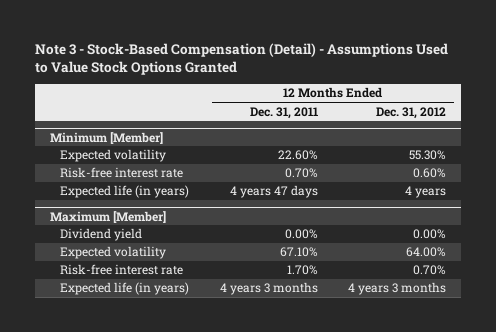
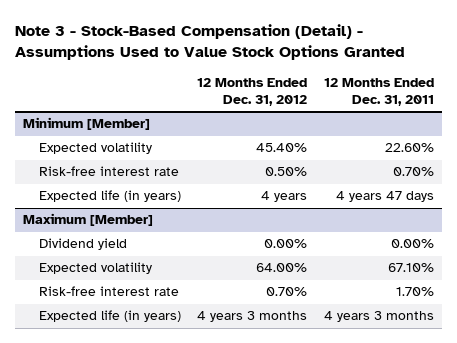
- | 12 Months Ended Dec. 31, 2011 | 12 Months Ended Dec. 31, 2012
+ | 12 Months Ended Dec. 31, 2012 | 12 Months Ended Dec. 31, 2011
@ Minimum [Member]
- Expected volatility | 22.60% | 55.30%
- Risk-free interest rate | 0.70% | 0.60%
+ Expected volatility | 45.40% | 22.60%
+ Risk-free interest rate | 0.50% | 0.70%

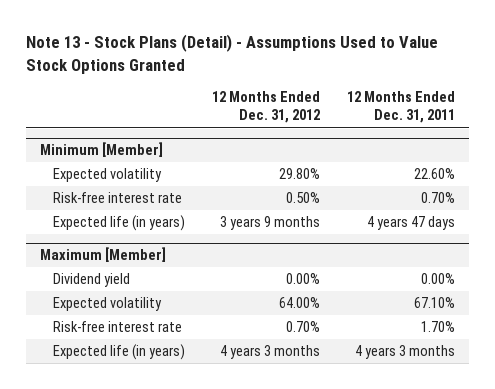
- Note 3 - Stock-Based Compensation (Detail) - Assumptions Used to Value Stock Options Granted
+ Note 13 - Stock Plans (Detail) - Assumptions Used to Value Stock Options Granted
@ Minimum [Member]
- Expected volatility | 45.40% | 22.60%
+ Expected volatility | 29.80% | 22.60%
- Expected life (in years) | 4 years | 4 years 47 days
+ Expected life (in years) | 3 years 9 months | 4 years 47 days

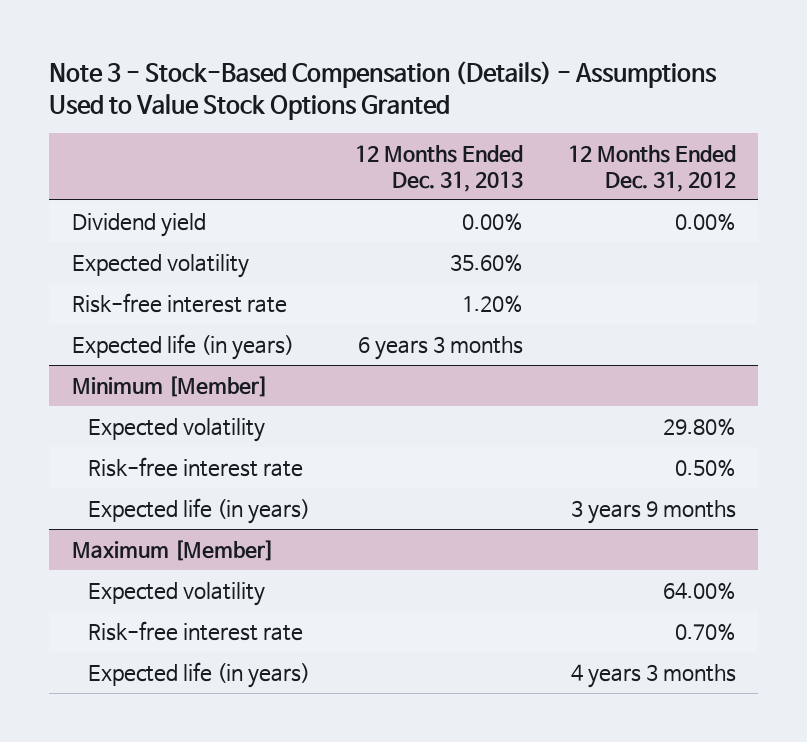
- Note 13 - Stock Plans (Detail) - Assumptions Used to Value Stock Options Granted
+ Note 3 - Stock-Based Compensation (Details) - Assumptions Used to Value Stock Options Granted
- | 12 Months Ended Dec. 31, 2012 | 12 Months Ended Dec. 31, 2011
+ | 12 Months Ended Dec. 31, 2013 | 12 Months Ended Dec. 31, 2012
+ Dividend yield | 0.00% | 0.00%
+ Expected volatility | 35.60% |
+ Risk-free interest rate | 1.20% |
+ Expected life (in years) | 6 years 3 months |
@ Maximum [Member]
- Dividend yield | 0.00% | 0.00%

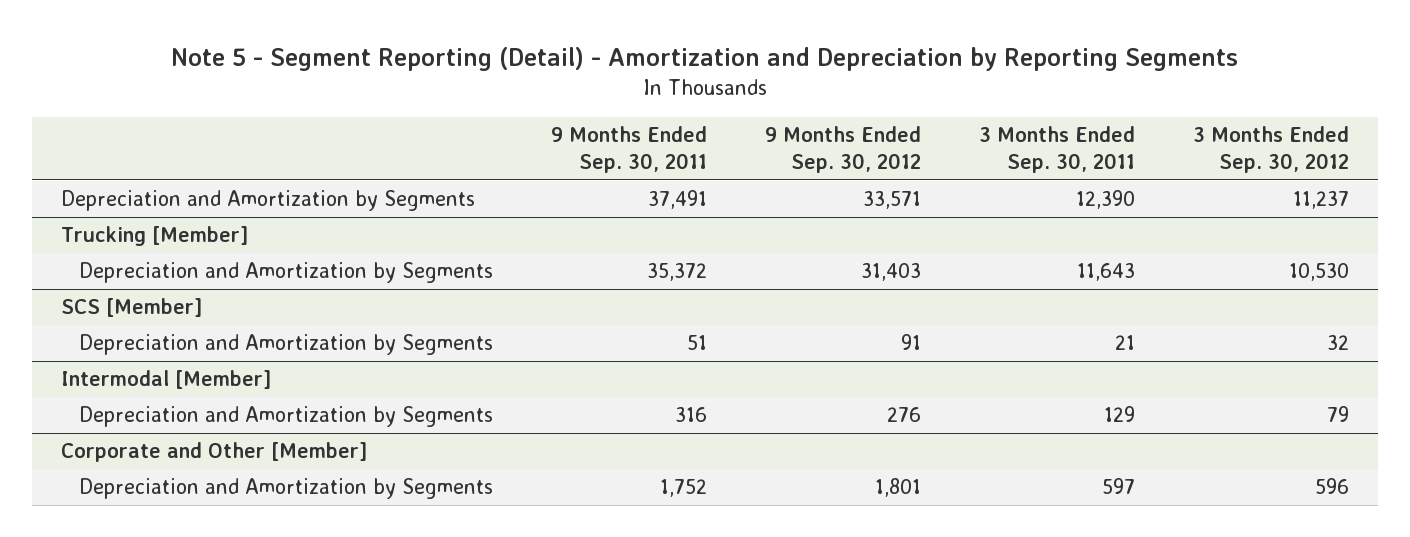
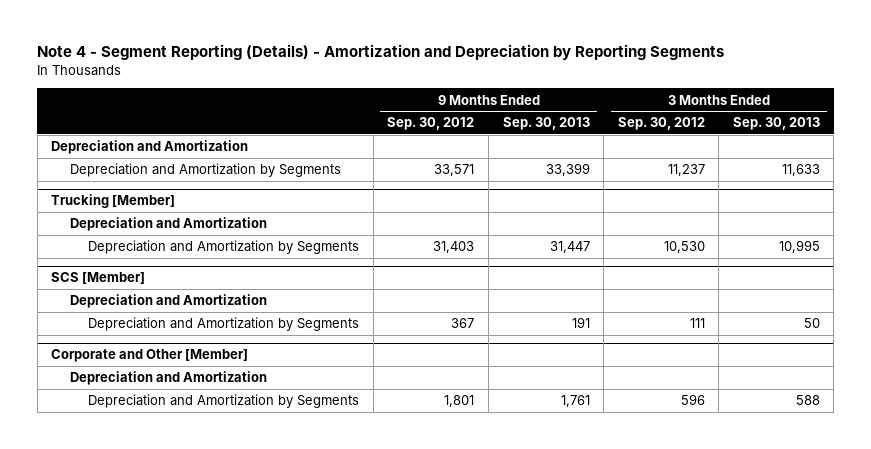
- Note 5 - Segment Reporting (Detail) - Amortization and Depreciation by Reporting Segments
+ Note 4 - Segment Reporting (Details) - Amortization and Depreciation by Reporting Segments
- | 9 Months Ended Sep. 30, 2011 | 9 Months Ended Sep. 30, 2012 | 3 Months Ended Sep. 30, 2011 | 3 Months Ended Sep. 30, 2012
+ | 9 Months Ended Sep. 30, 2012 | 9 Months Ended Sep. 30, 2013 | 3 Months Ended Sep. 30, 2012 | 3 Months Ended Sep. 30, 2013
+ Depreciation and Amortization
@ Trucking [Member]
+ Depreciation and Amortization
@ SCS [Member]
- Depreciation and Amortization by Segments | 51 | 91 | 21 | 32
- Intermodal [Member]
- Depreciation and Amortization by Segments | 316 | 276 | 129 | 79
@ SCS [Member]
+ Depreciation and Amortization
+ Depreciation and Amortization by Segments | 367 | 191 | 111 | 50
@ Corporate and Other [Member]
+ Depreciation and Amortization

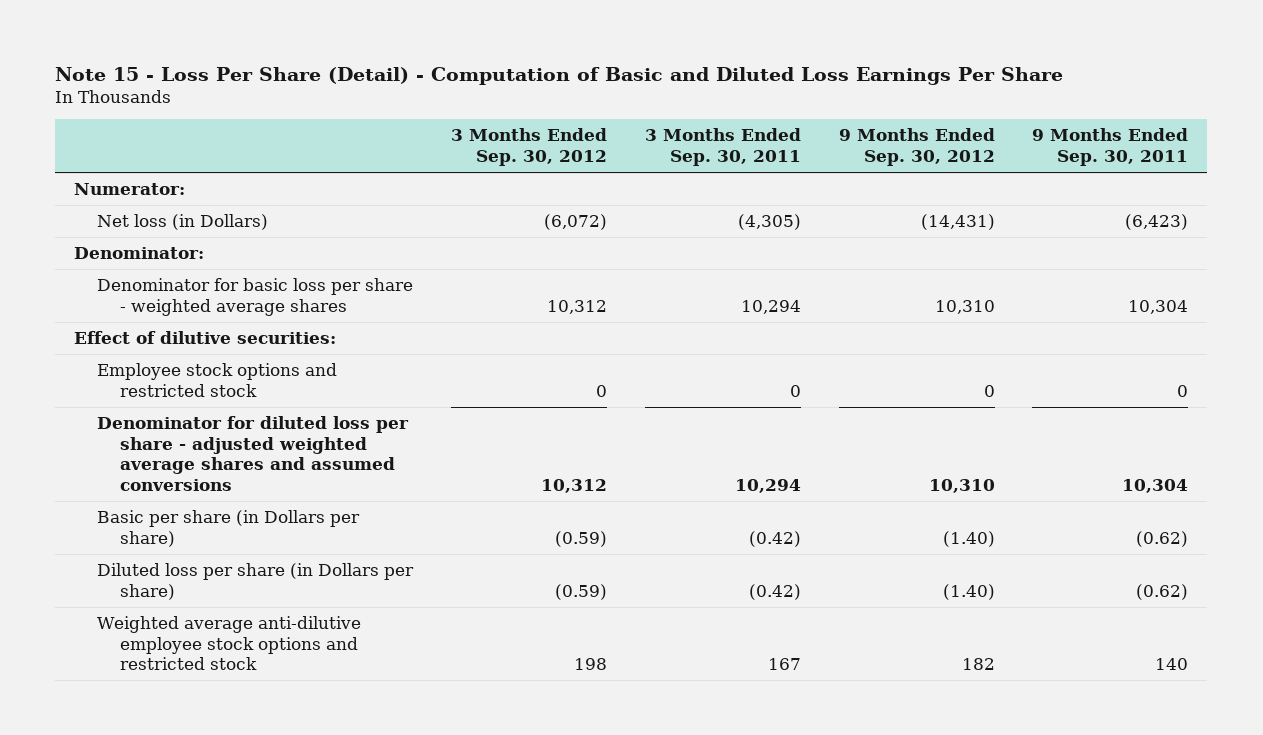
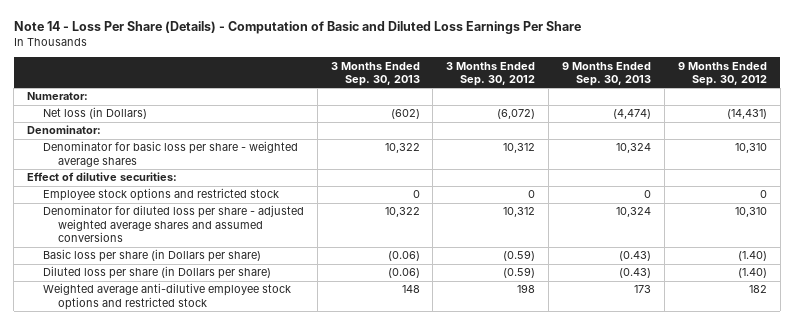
- Note 15 - Loss Per Share (Detail) - Computation of Basic and Diluted Loss Earnings Per Share
+ Note 14 - Loss Per Share (Details) - Computation of Basic and Diluted Loss Earnings Per Share
- | 3 Months Ended Sep. 30, 2012 | 3 Months Ended Sep. 30, 2011 | 9 Months Ended Sep. 30, 2012 | 9 Months Ended Sep. 30, 2011
+ | 3 Months Ended Sep. 30, 2013 | 3 Months Ended Sep. 30, 2012 | 9 Months Ended Sep. 30, 2013 | 9 Months Ended Sep. 30, 2012
- Basic per share (in Dollars per share) | (0.59) | (0.42) | (1.40) | (0.62)
+ Basic loss per share (in Dollars per share) | (0.06) | (0.59) | (0.43) | (1.40)

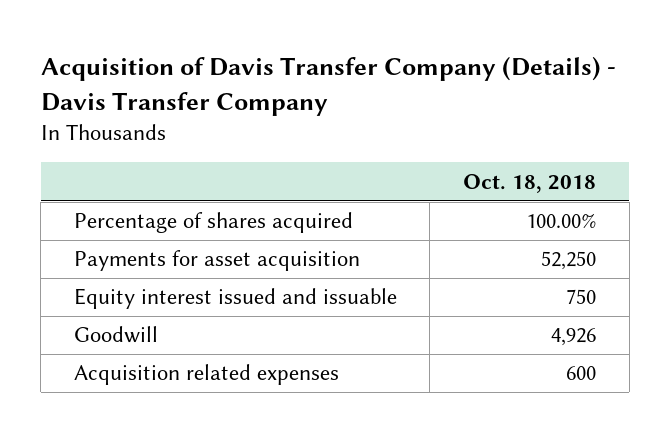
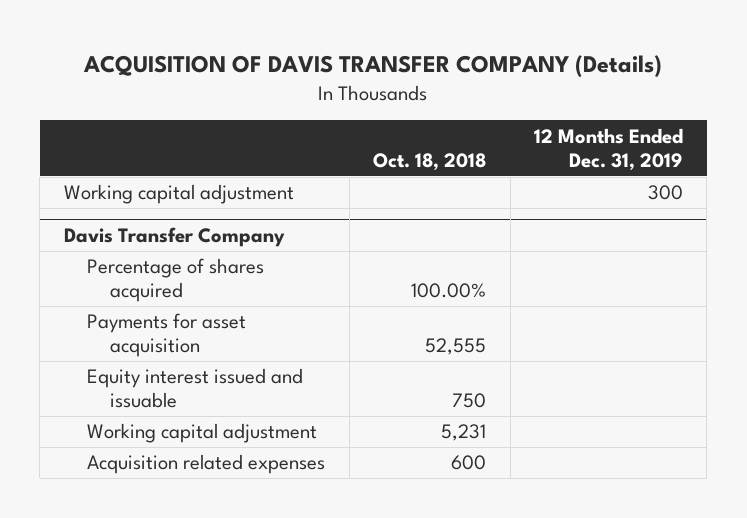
- Acquisition of Davis Transfer Company (Details) - Davis Transfer Company
+ ACQUISITION OF DAVIS TRANSFER COMPANY (Details)
- | Oct. 18, 2018
+ | Oct. 18, 2018 | 12 Months Ended Dec. 31, 2019
+ Working capital adjustment | | 300
+ Davis Transfer Company
- Payments for asset acquisition | 52,250
+ Payments for asset acquisition | 52,555 |
- Goodwill | 4,926
+ Working capital adjustment | 5,231 |

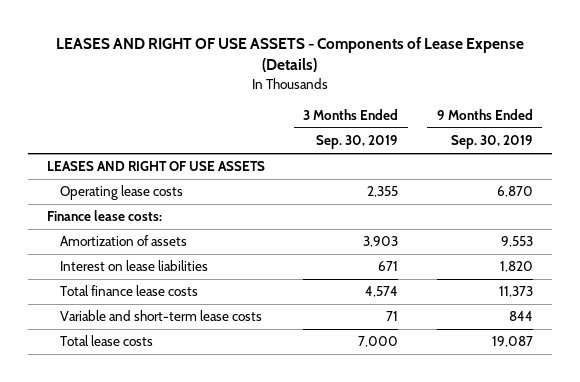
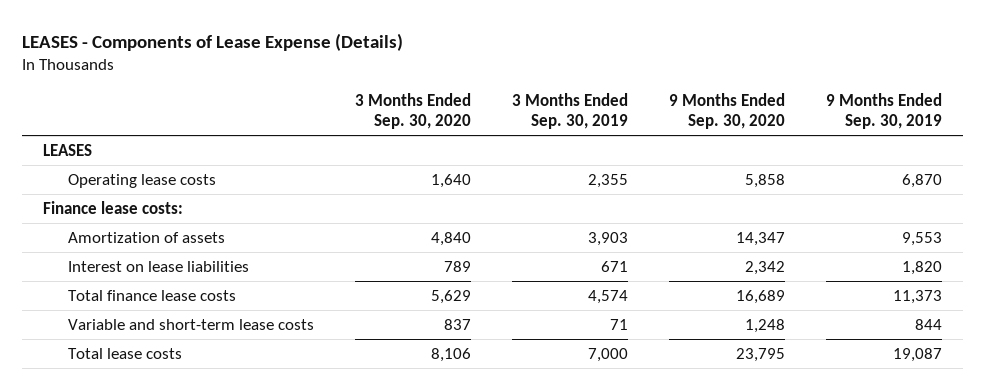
- LEASES AND RIGHT OF USE ASSETS - Components of Lease Expense (Details)
+ LEASES - Components of Lease Expense (Details)
- | 3 Months Ended Sep. 30, 2019 | 9 Months Ended Sep. 30, 2019
+ | 3 Months Ended Sep. 30, 2020 | 3 Months Ended Sep. 30, 2019 | 9 Months Ended Sep. 30, 2020 | 9 Months Ended Sep. 30, 2019
- LEASES AND RIGHT OF USE ASSETS
+ LEASES

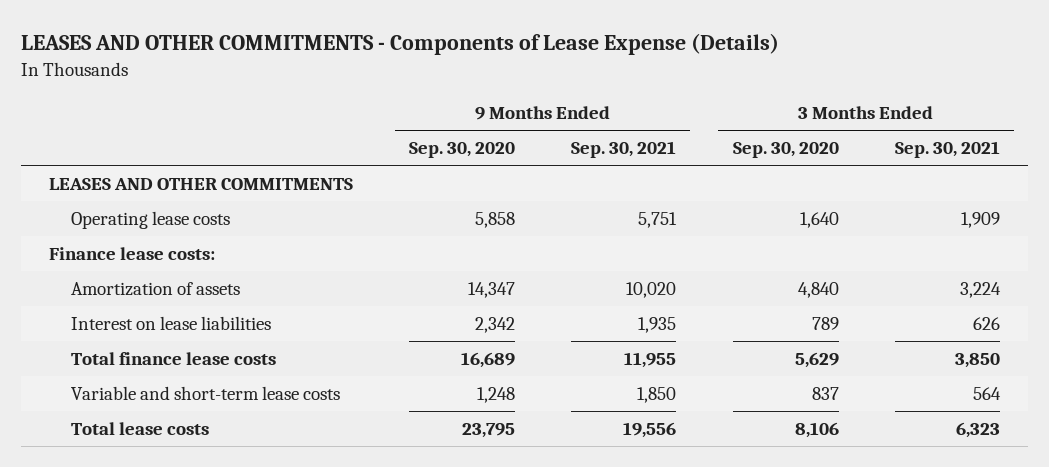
- LEASES - Components of Lease Expense (Details)
+ LEASES AND OTHER COMMITMENTS - Components of Lease Expense (Details)
- | 3 Months Ended Sep. 30, 2020 | 3 Months Ended Sep. 30, 2019 | 9 Months Ended Sep. 30, 2020 | 9 Months Ended Sep. 30, 2019
+ | 9 Months Ended Sep. 30, 2020 | 9 Months Ended Sep. 30, 2021 | 3 Months Ended Sep. 30, 2020 | 3 Months Ended Sep. 30, 2021
- LEASES
+ LEASES AND OTHER COMMITMENTS

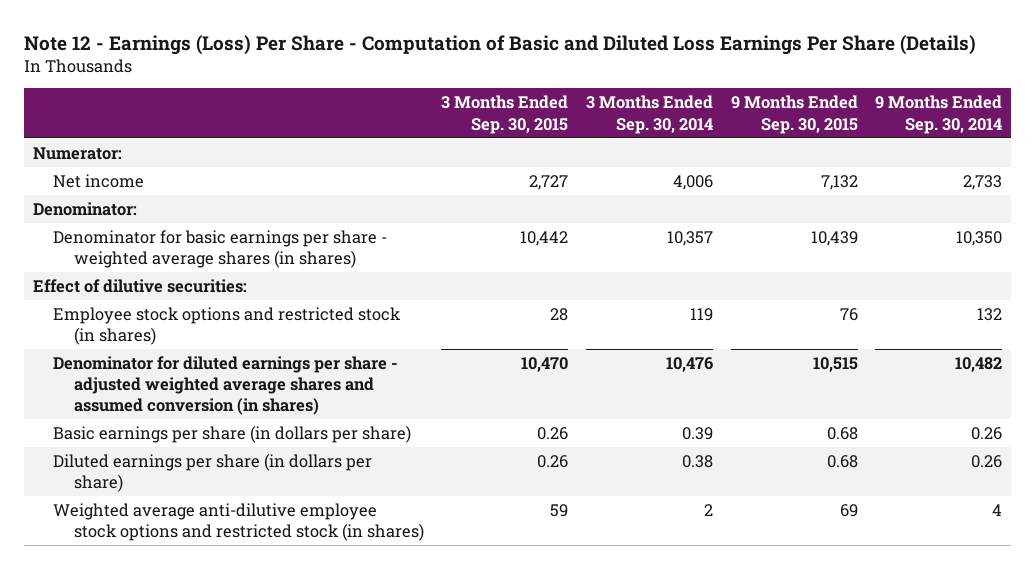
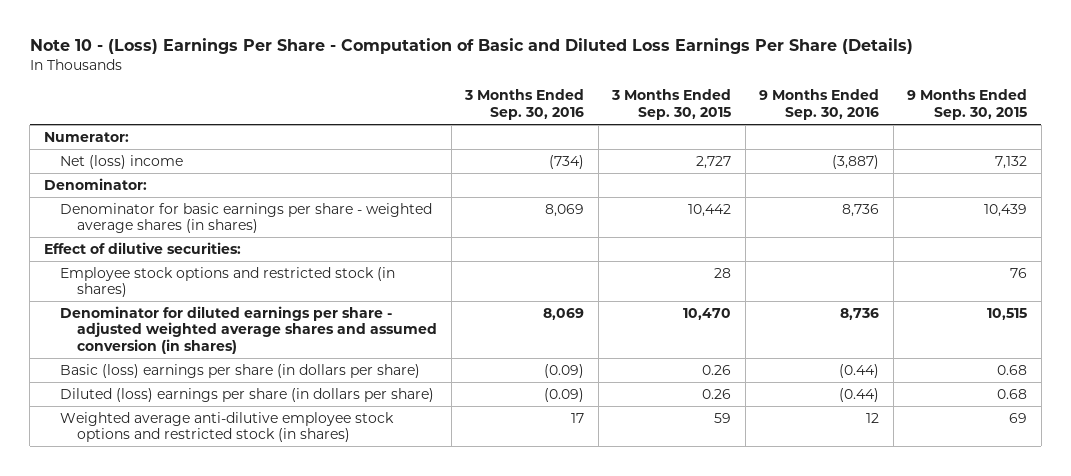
- Note 12 - Earnings (Loss) Per Share - Computation of Basic and Diluted Loss Earnings Per Share (Details)
+ Note 10 - (Loss) Earnings Per Share - Computation of Basic and Diluted Loss Earnings Per Share (Details)
- | 3 Months Ended Sep. 30, 2015 | 3 Months Ended Sep. 30, 2014 | 9 Months Ended Sep. 30, 2015 | 9 Months Ended Sep. 30, 2014
+ | 3 Months Ended Sep. 30, 2016 | 3 Months Ended Sep. 30, 2015 | 9 Months Ended Sep. 30, 2016 | 9 Months Ended Sep. 30, 2015
- Net income | 2,727 | 4,006 | 7,132 | 2,733
+ Net (loss) income | (734) | 2,727 | (3,887) | 7,132
- Basic earnings per share (in dollars per share) | 0.26 | 0.39 | 0.68 | 0.26
- Diluted earnings per share (in dollars per share) | 0.26 | 0.38 | 0.68 | 0.26
+ Basic (loss) earnings per share (in dollars per share) | (0.09) | 0.26 | (0.44) | 0.68
+ Diluted (loss) earnings per share (in dollars per share) | (0.09) | 0.26 | (0.44) | 0.68

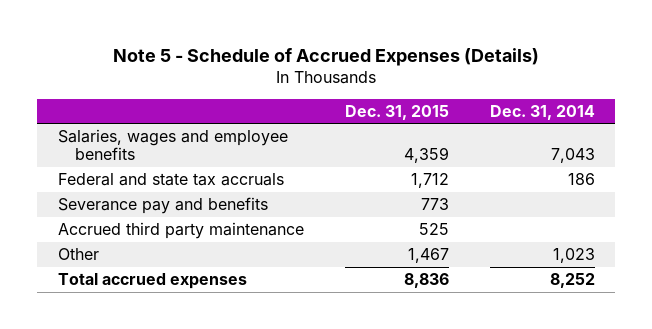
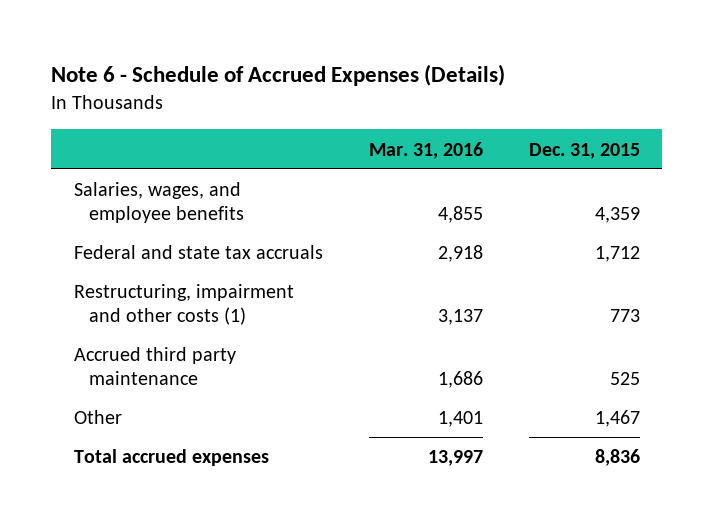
- Note 5 - Schedule of Accrued Expenses (Details)
+ Note 6 - Schedule of Accrued Expenses (Details)
- | Dec. 31, 2015 | Dec. 31, 2014
+ | Mar. 31, 2016 | Dec. 31, 2015
- Salaries, wages and employee benefits | 4,359 | 7,043
+ Salaries, wages, and employee benefits | 4,855 | 4,359
- Severance pay and benefits | 773 |
+ Restructuring, impairment and other costs (1) | 3,137 | 773

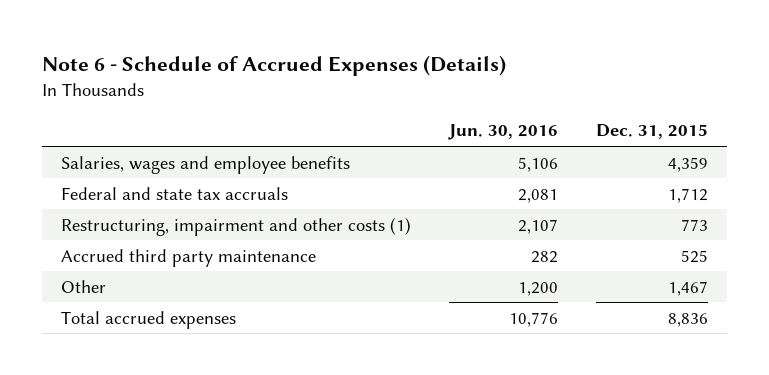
- | Mar. 31, 2016 | Dec. 31, 2015
+ | Jun. 30, 2016 | Dec. 31, 2015
- Salaries, wages, and employee benefits | 4,855 | 4,359
+ Salaries, wages and employee benefits | 5,106 | 4,359

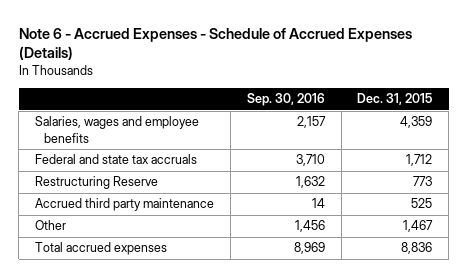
- Note 6 - Schedule of Accrued Expenses (Details)
+ Note 6 - Accrued Expenses - Schedule of Accrued Expenses (Details)
- | Jun. 30, 2016 | Dec. 31, 2015
+ | Sep. 30, 2016 | Dec. 31, 2015
- Restructuring, impairment and other costs (1) | 2,107 | 773
+ Restructuring Reserve | 1,632 | 773

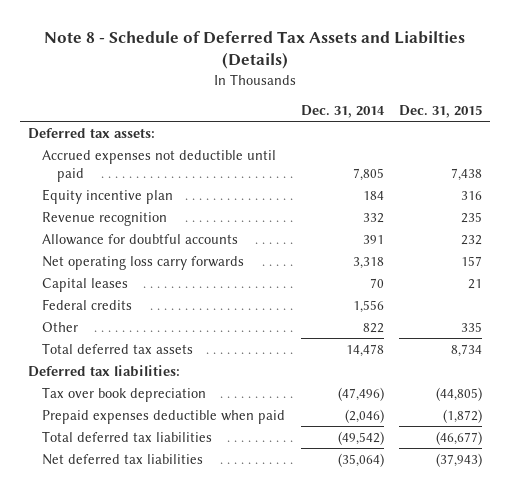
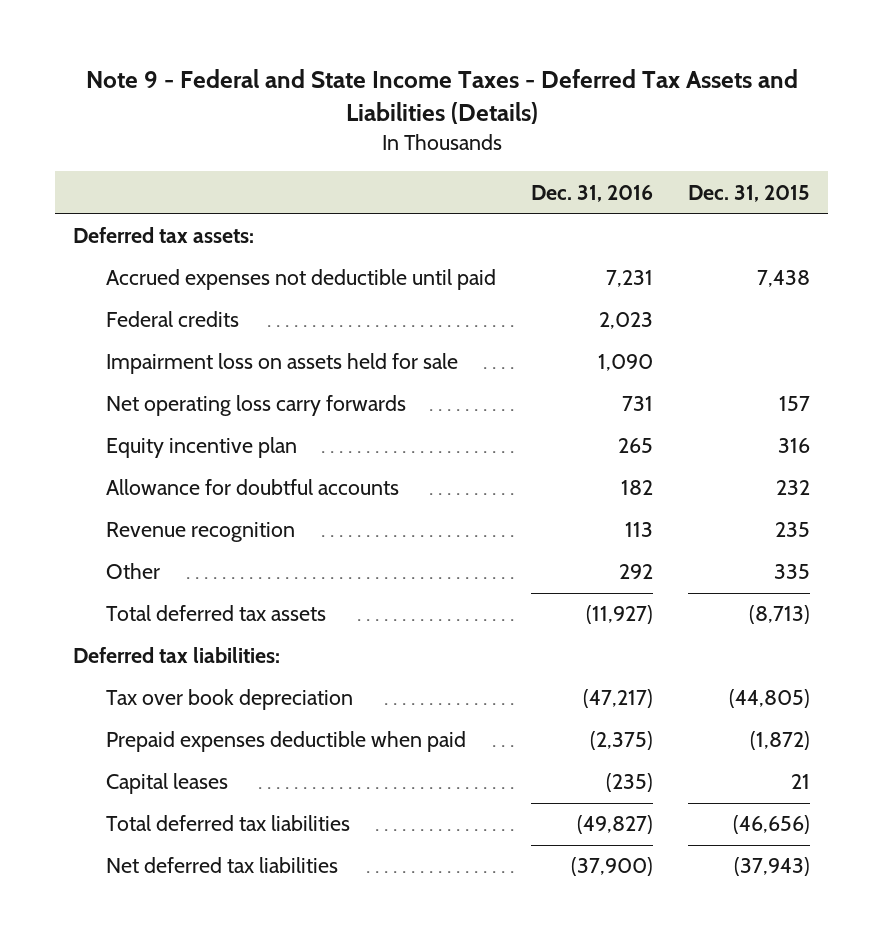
- Note 8 - Schedule of Deferred Tax Assets and Liabilties (Details)
+ Note 9 - Federal and State Income Taxes - Deferred Tax Assets and Liabilities (Details)
- | Dec. 31, 2014 | Dec. 31, 2015
+ | Dec. 31, 2016 | Dec. 31, 2015
moved up: Federal credits | 2,023 |
+ Impairment loss on assets held for sale | 1,090 |
moved up: Net operating loss carry forwards | 731 | 157
moved down: Revenue recognition | 113 | 235
- Total deferred tax assets | 14,478 | 8,734
+ Total deferred tax assets | (11,927) | (8,713)
- Total deferred tax liabilities | (49,542) | (46,677)
moved down: Capital leases | (235) | 21
+ Total deferred tax liabilities | (49,827) | (46,656)

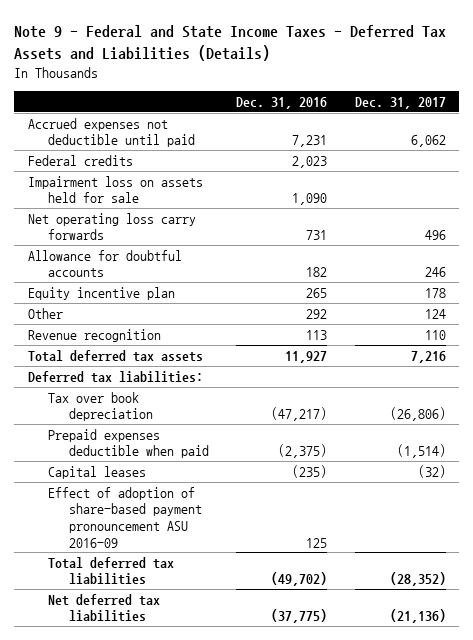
- | Dec. 31, 2016 | Dec. 31, 2015
+ | Dec. 31, 2016 | Dec. 31, 2017
- Deferred tax assets:
moved down: Equity incentive plan | 265 | 178
- Total deferred tax assets | (11,927) | (8,713)
moved down: Revenue recognition | 113 | 110
+ Total deferred tax assets | 11,927 | 7,216
- Total deferred tax liabilities | (49,827) | (46,656)
- Net deferred tax liabilities | (37,900) | (37,943)
+ Effect of adoption of share-based payment pronouncement ASU 2016-09 | 125 |
+ Total deferred tax liabilities | (49,702) | (28,352)
+ Net deferred tax liabilities | (37,775) | (21,136)

